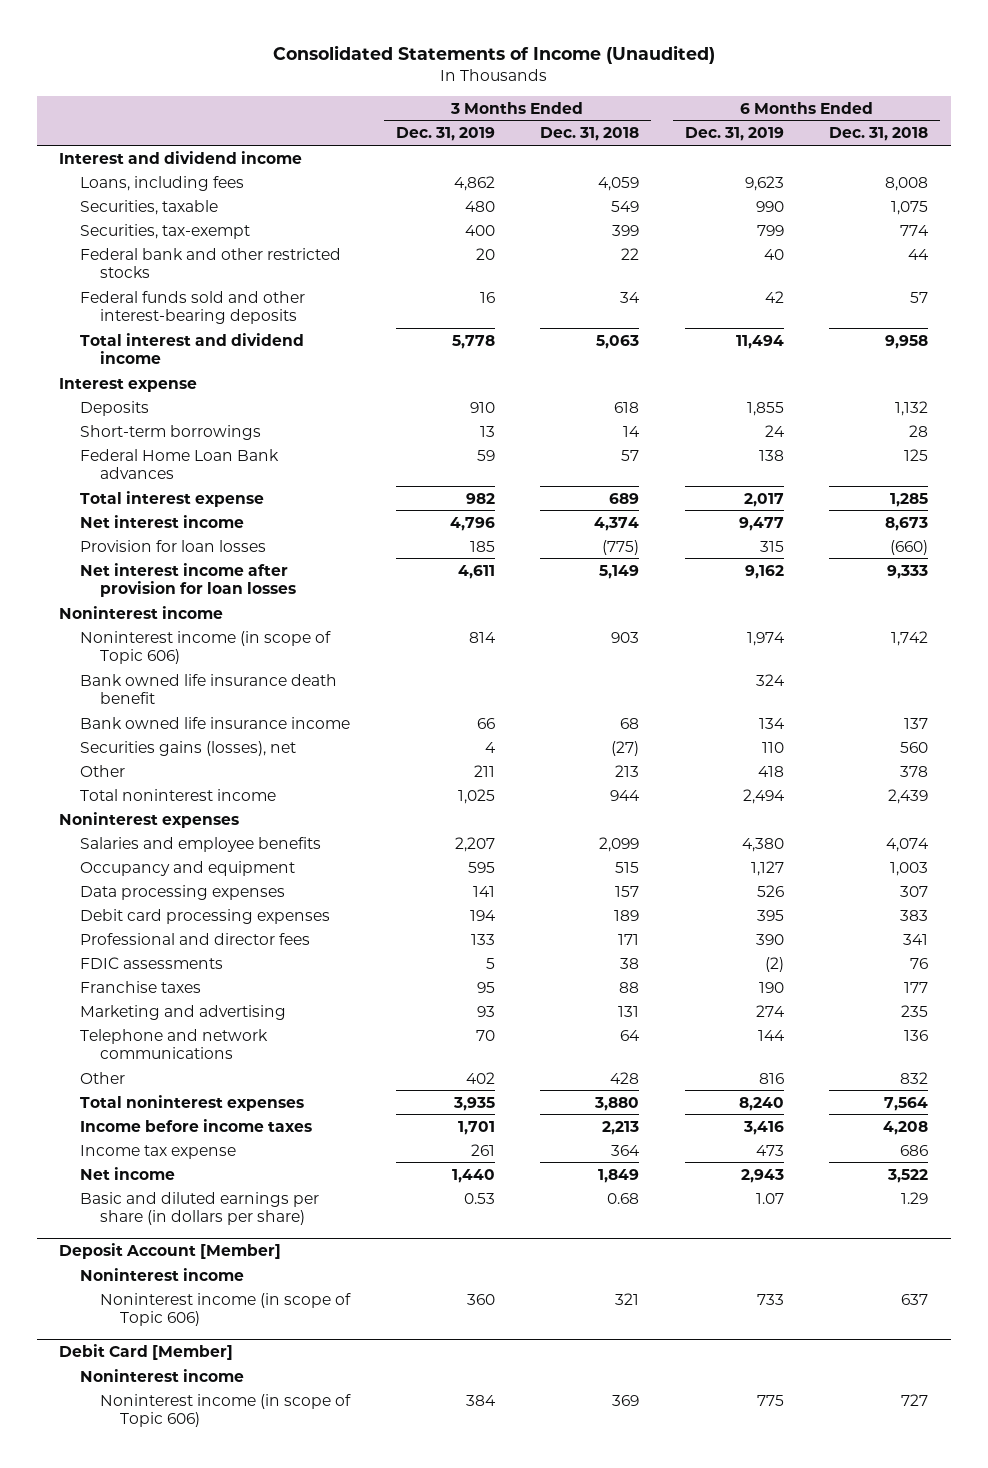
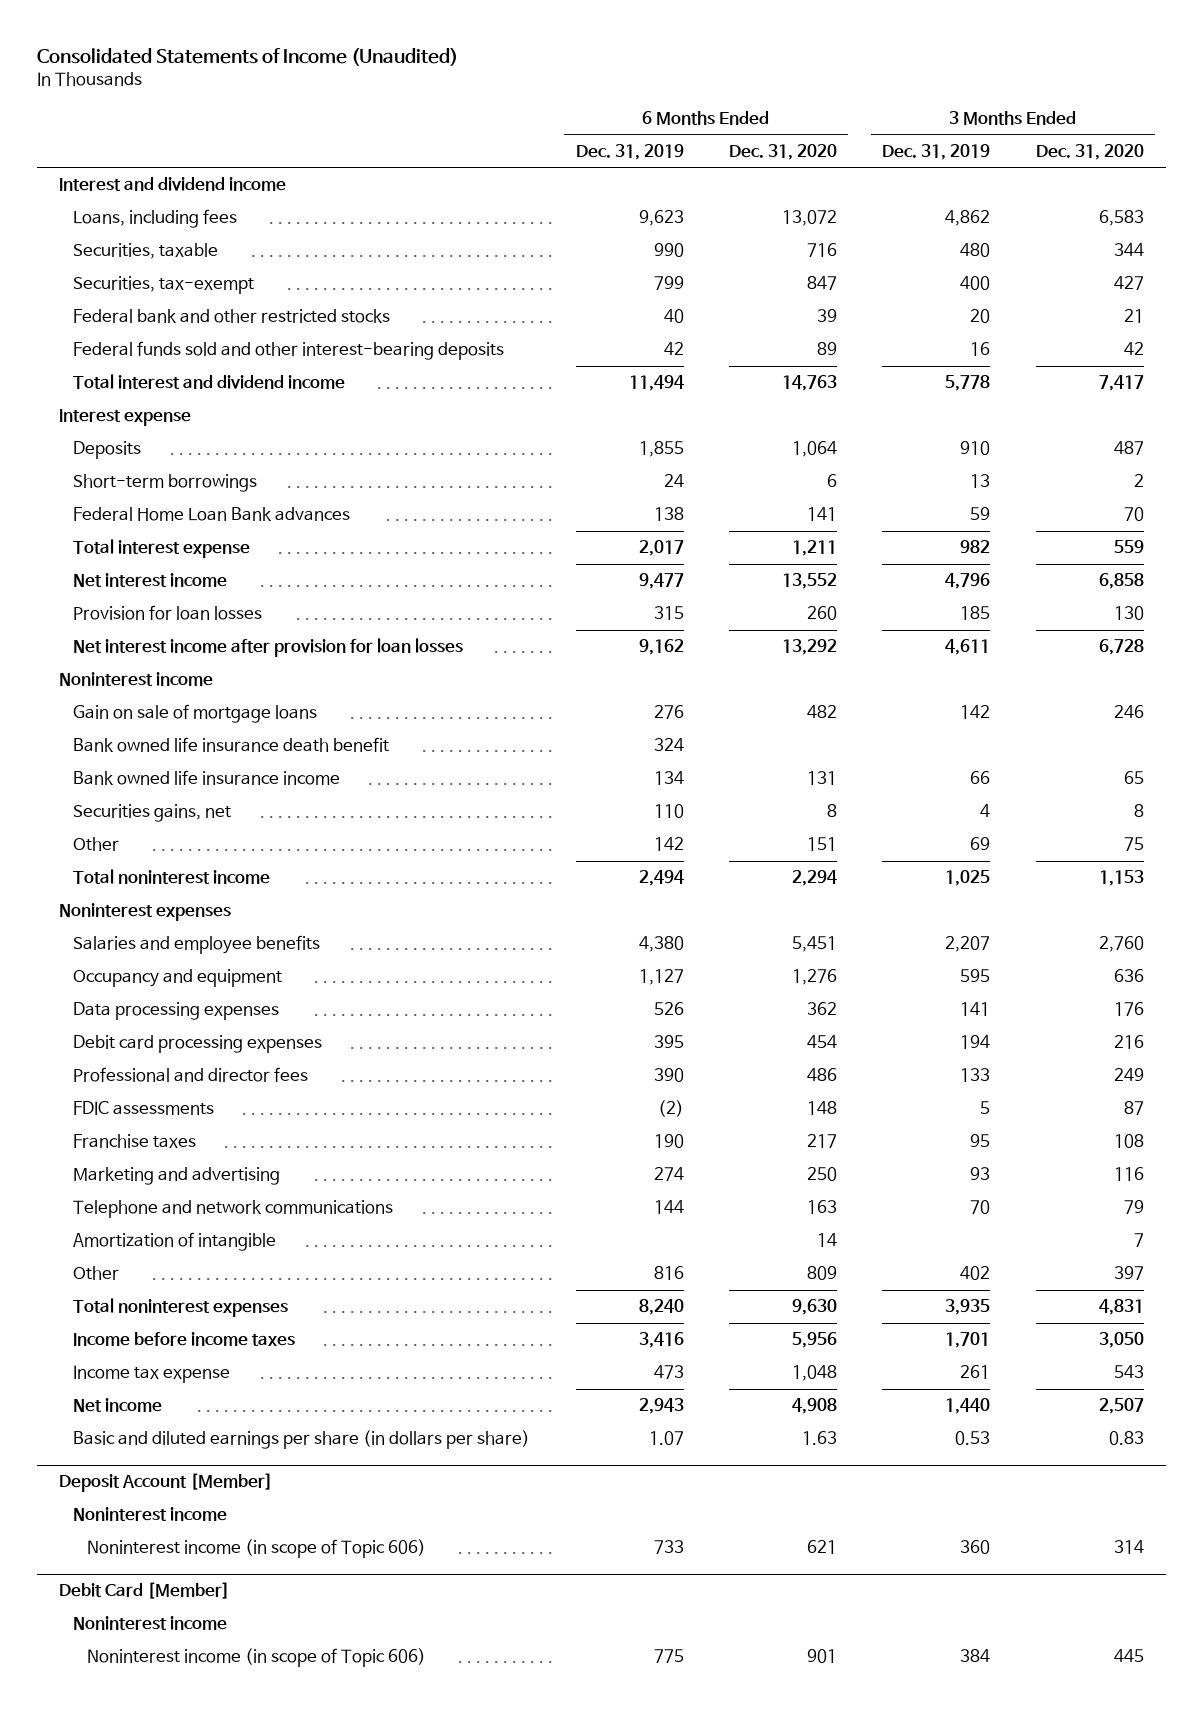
- | 3 Months Ended Dec. 31, 2019 | 3 Months Ended Dec. 31, 2018 | 6 Months Ended Dec. 31, 2019 | 6 Months Ended Dec. 31, 2018
+ | 6 Months Ended Dec. 31, 2019 | 6 Months Ended Dec. 31, 2020 | 3 Months Ended Dec. 31, 2019 | 3 Months Ended Dec. 31, 2020
- Noninterest income (in scope of Topic 606) | 814 | 903 | 1,974 | 1,742
+ Gain on sale of mortgage loans | 276 | 482 | 142 | 246
- Securities gains (losses), net | 4 | (27) | 110 | 560
- Other | 211 | 213 | 418 | 378
+ Securities gains, net | 110 | 8 | 4 | 8
+ Other | 142 | 151 | 69 | 75
+ Amortization of intangible | | 14 | | 7

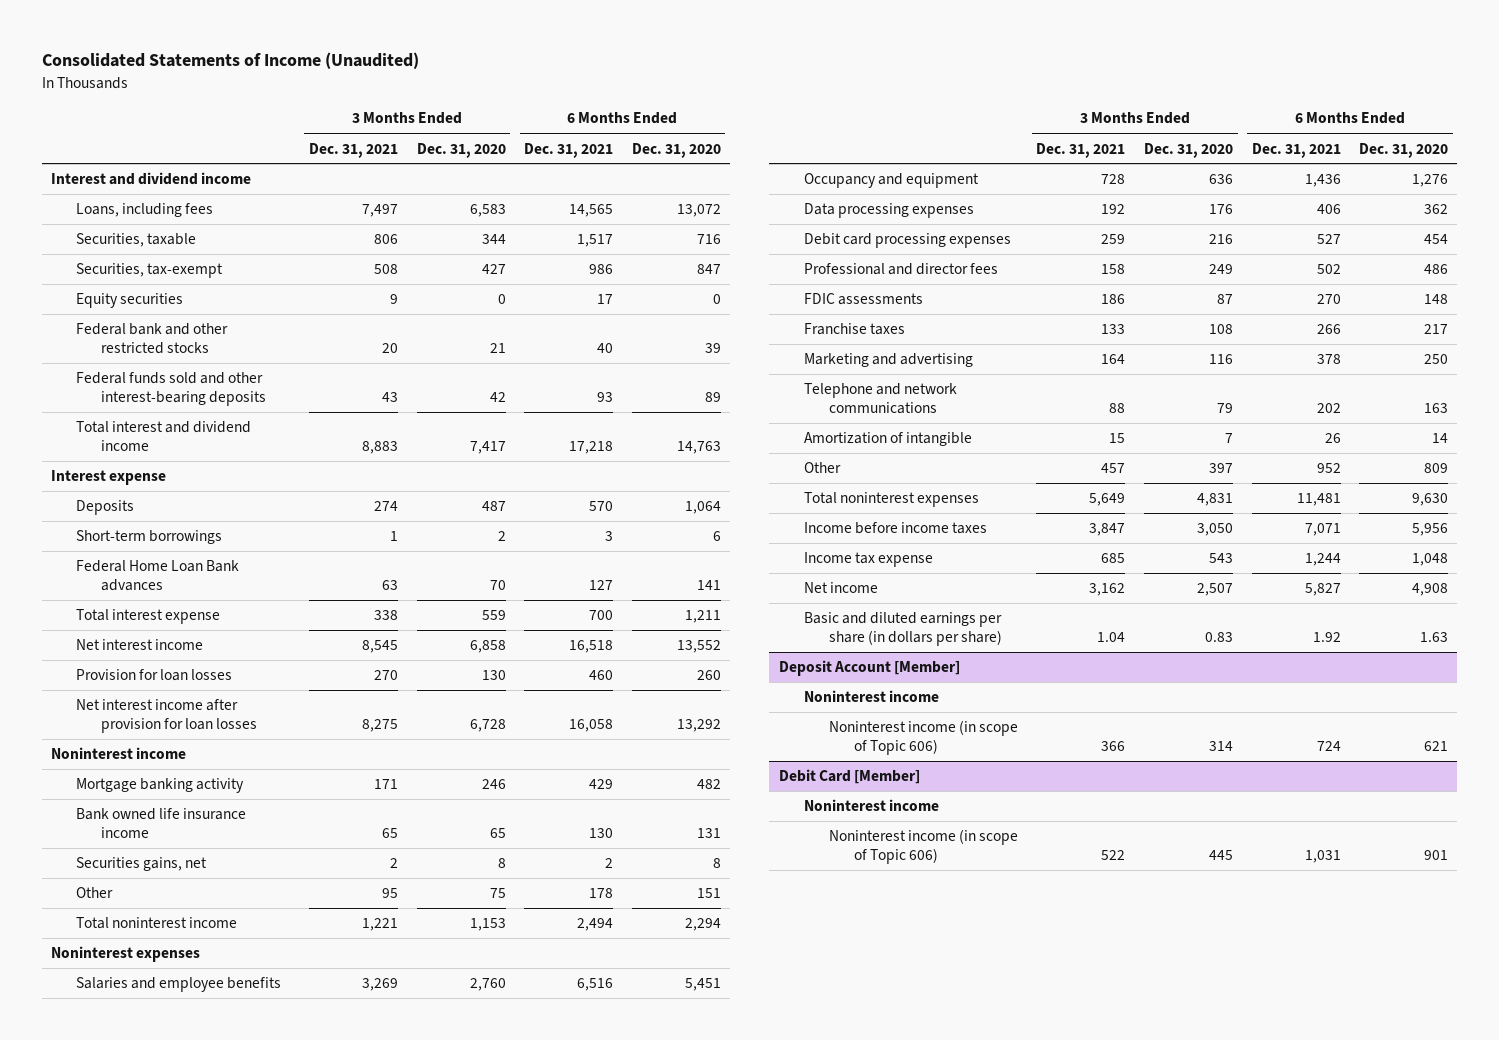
- | 6 Months Ended Dec. 31, 2019 | 6 Months Ended Dec. 31, 2020 | 3 Months Ended Dec. 31, 2019 | 3 Months Ended Dec. 31, 2020
+ | 3 Months Ended Dec. 31, 2021 | 3 Months Ended Dec. 31, 2020 | 6 Months Ended Dec. 31, 2021 | 6 Months Ended Dec. 31, 2020
+ Equity securities | 9 | 0 | 17 | 0
- Gain on sale of mortgage loans | 276 | 482 | 142 | 246
- Bank owned life insurance death benefit | 324 | | |
+ Mortgage banking activity | 171 | 246 | 429 | 482

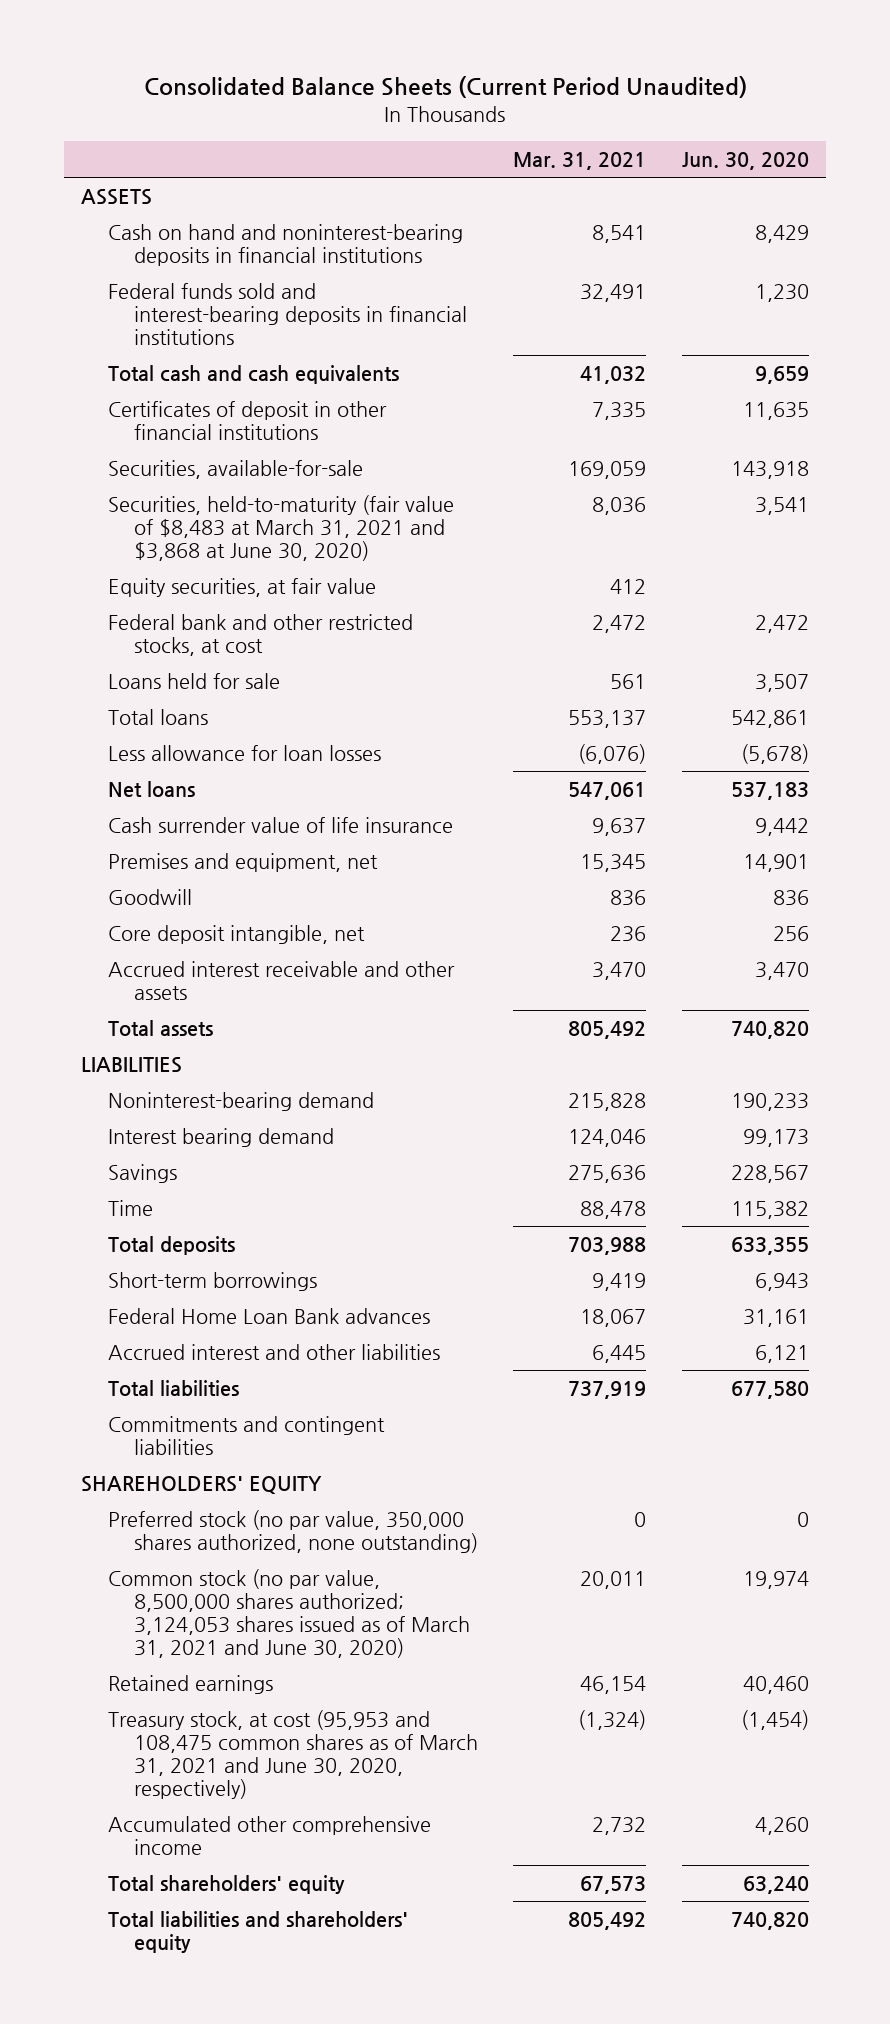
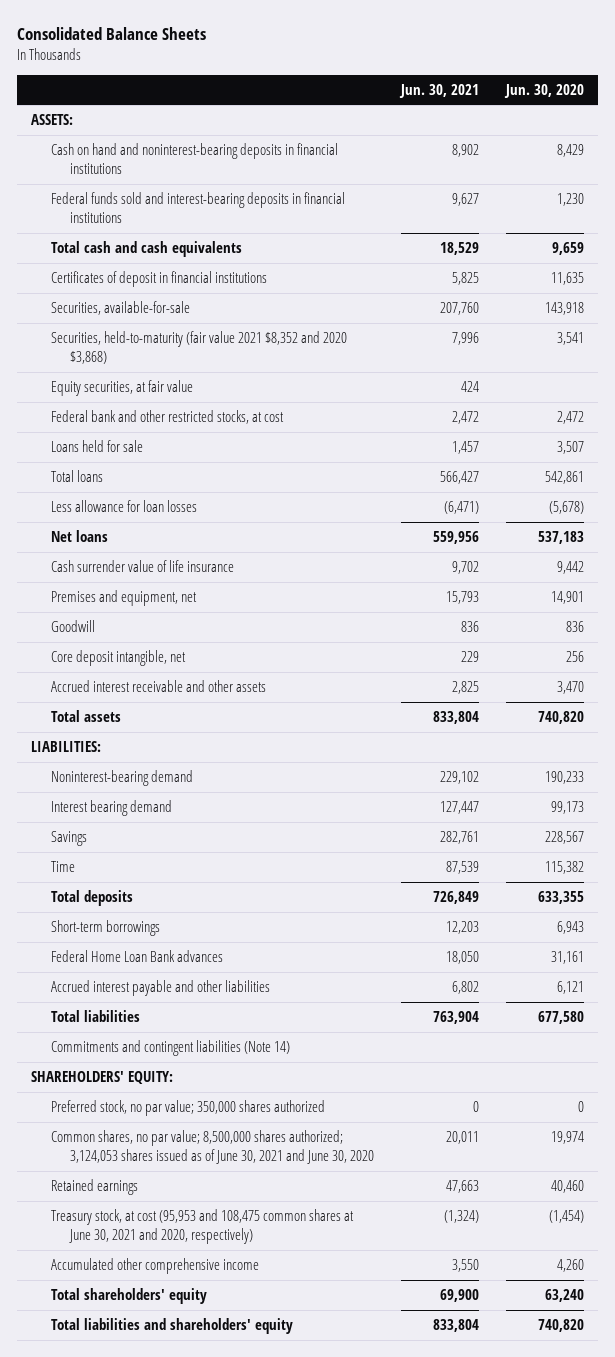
- Consolidated Balance Sheets (Current Period Unaudited)
+ Consolidated Balance Sheets
- | Mar. 31, 2021 | Jun. 30, 2020
+ | Jun. 30, 2021 | Jun. 30, 2020
- ASSETS
+ ASSETS:
- Certificates of deposit in other financial institutions | 7,335 | 11,635
+ Certificates of deposit in financial institutions | 5,825 | 11,635
- Securities, held-to-maturity (fair value of $8,483 at March 31, 2021 and $3,868 at June 30, 2020) | 8,036 | 3,541
+ Securities, held-to-maturity (fair value 2021 $8,352 and 2020 $3,868) | 7,996 | 3,541
- LIABILITIES
+ LIABILITIES:
- Accrued interest and other liabilities | 6,445 | 6,121
+ Accrued interest payable and other liabilities | 6,802 | 6,121
- Commitments and contingent liabilities
- SHAREHOLDERS' EQUITY
- Preferred stock (no par value, 350,000 shares authorized, none outstanding) | 0 | 0
- Common stock (no par value, 8,500,000 shares authorized; 3,124,053 shares issued as of March 31, 2021 and June 30, 2020) | 20,011 | 19,974
+ Commitments and contingent liabilities (Note 14)
+ SHAREHOLDERS' EQUITY:
+ Preferred stock, no par value; 350,000 shares authorized | 0 | 0
+ Common shares, no par value; 8,500,000 shares authorized; 3,124,053 shares issued as of June 30, 2021 and June 30, 2020 | 20,011 | 19,974
- Treasury stock, at cost (95,953 and 108,475 common shares as of March 31, 2021 and June 30, 2020, respectively) | (1,324) | (1,454)
+ Treasury stock, at cost (95,953 and 108,475 common shares at June 30, 2021 and 2020, respectively) | (1,324) | (1,454)

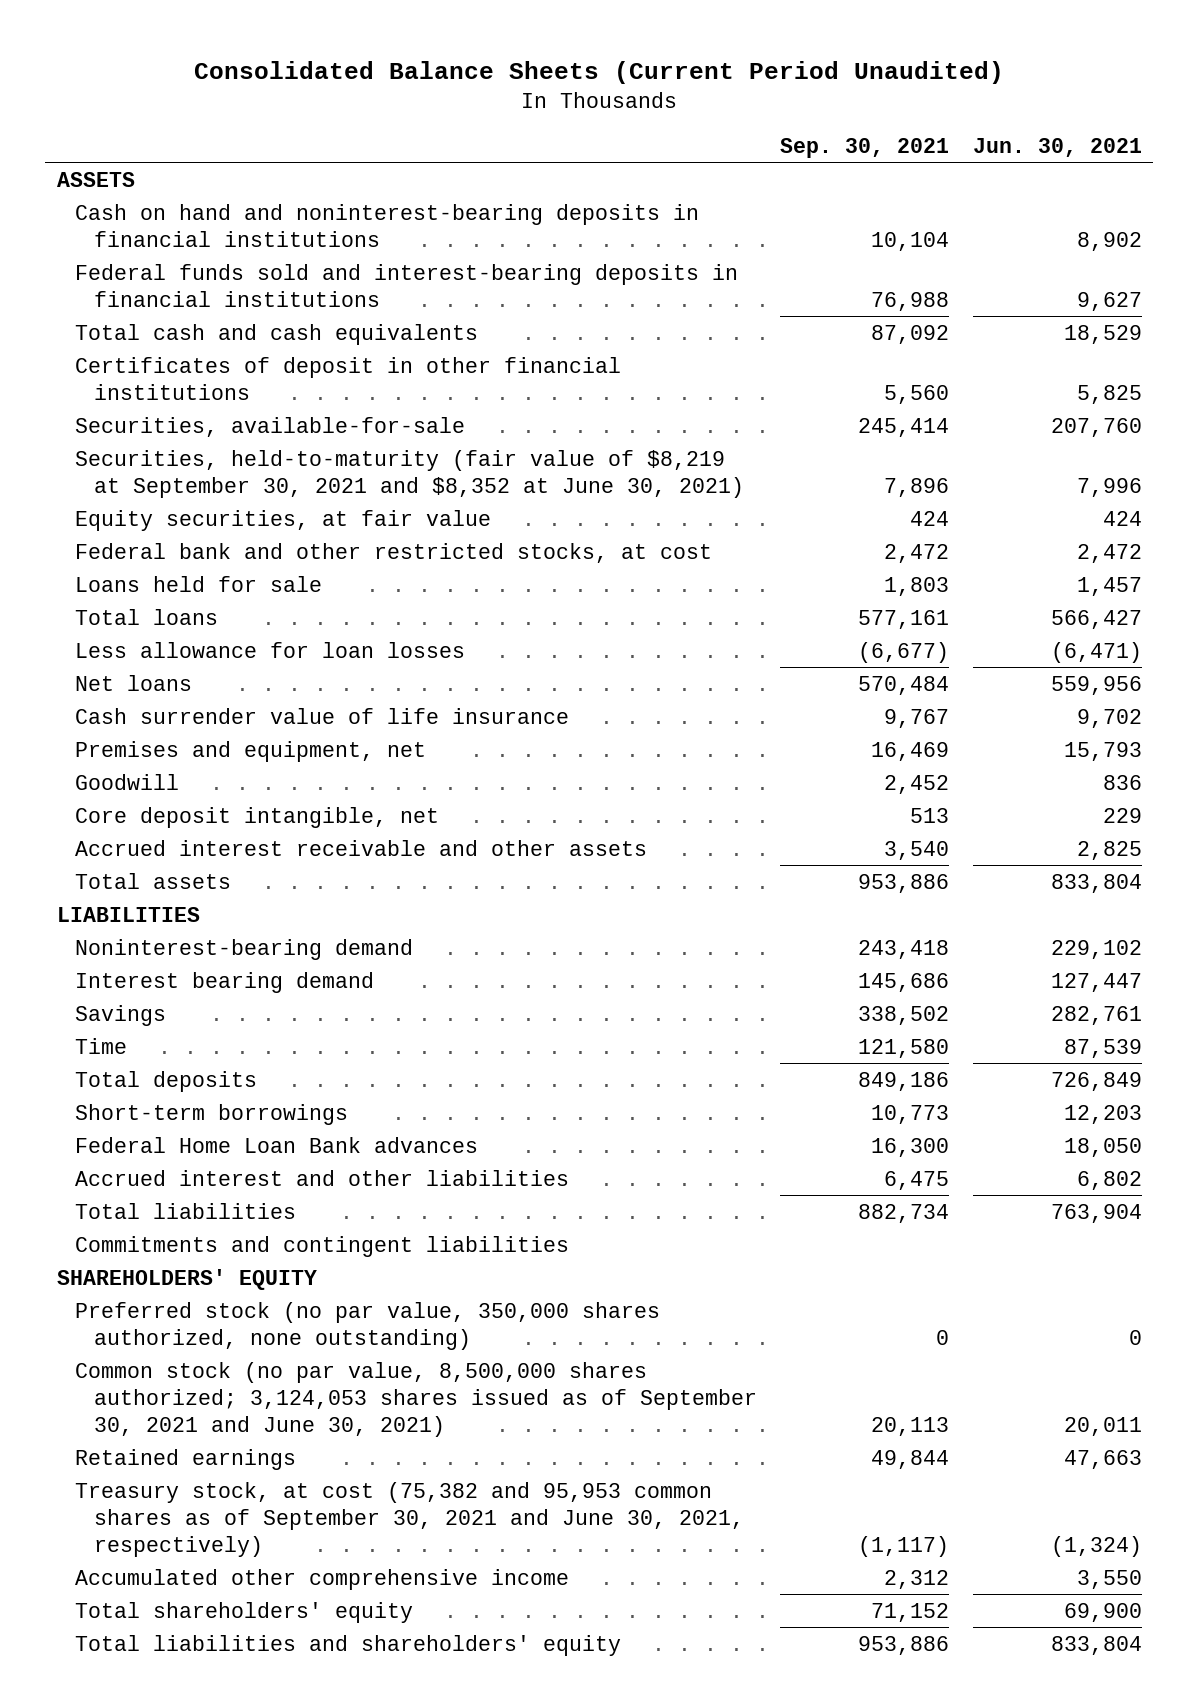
- Consolidated Balance Sheets
+ Consolidated Balance Sheets (Current Period Unaudited)
- | Jun. 30, 2021 | Jun. 30, 2020
+ | Sep. 30, 2021 | Jun. 30, 2021
- ASSETS:
+ ASSETS
- Certificates of deposit in financial institutions | 5,825 | 11,635
+ Certificates of deposit in other financial institutions | 5,560 | 5,825
- Securities, held-to-maturity (fair value 2021 $8,352 and 2020 $3,868) | 7,996 | 3,541
+ Securities, held-to-maturity (fair value of $8,219 at September 30, 2021 and $8,352 at June 30, 2021) | 7,896 | 7,996
- LIABILITIES:
+ LIABILITIES
- Accrued interest payable and other liabilities | 6,802 | 6,121
+ Accrued interest and other liabilities | 6,475 | 6,802
- Commitments and contingent liabilities (Note 14)
- SHAREHOLDERS' EQUITY:
- Preferred stock, no par value; 350,000 shares authorized | 0 | 0
- Common shares, no par value; 8,500,000 shares authorized; 3,124,053 shares issued as of June 30, 2021 and June 30, 2020 | 20,011 | 19,974
+ Commitments and contingent liabilities
+ SHAREHOLDERS' EQUITY
+ Preferred stock (no par value, 350,000 shares authorized, none outstanding) | 0 | 0
+ Common stock (no par value, 8,500,000 shares authorized; 3,124,053 shares issued as of September 30, 2021 and June 30, 2021) | 20,113 | 20,011
- Treasury stock, at cost (95,953 and 108,475 common shares at June 30, 2021 and 2020, respectively) | (1,324) | (1,454)
+ Treasury stock, at cost (75,382 and 95,953 common shares as of September 30, 2021 and June 30, 2021, respectively) | (1,117) | (1,324)

